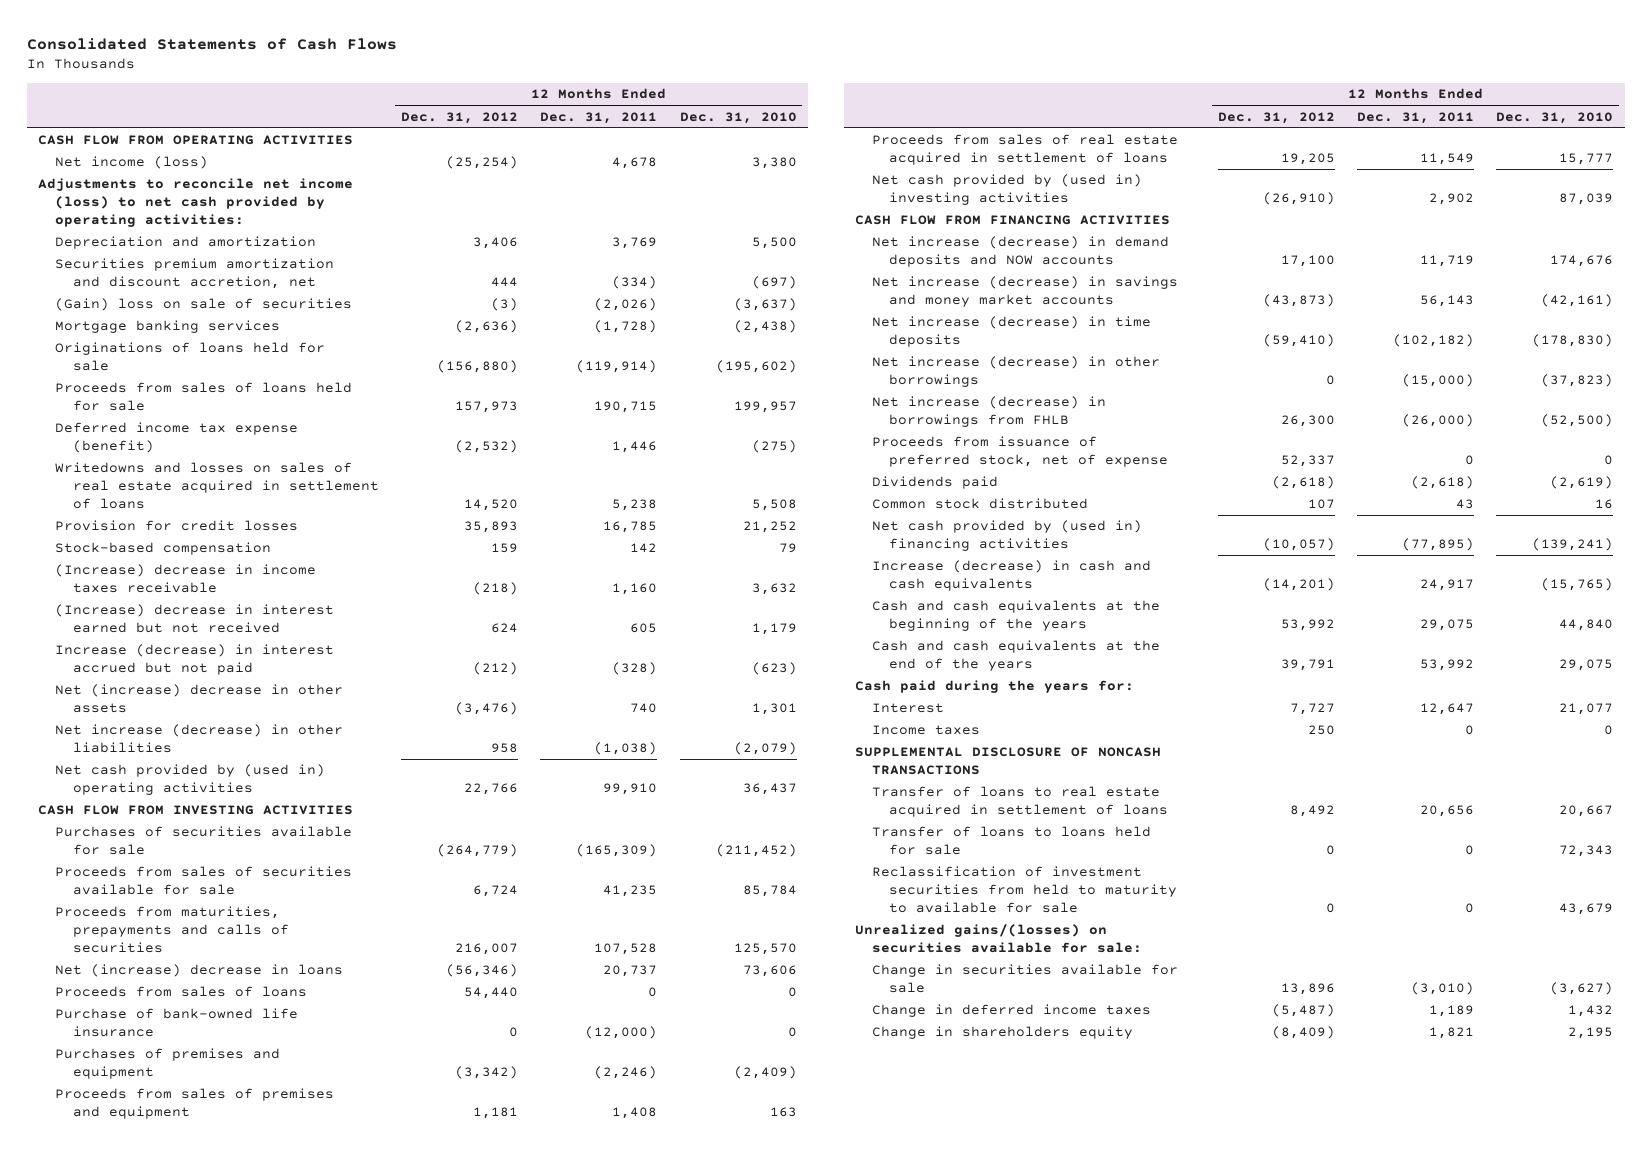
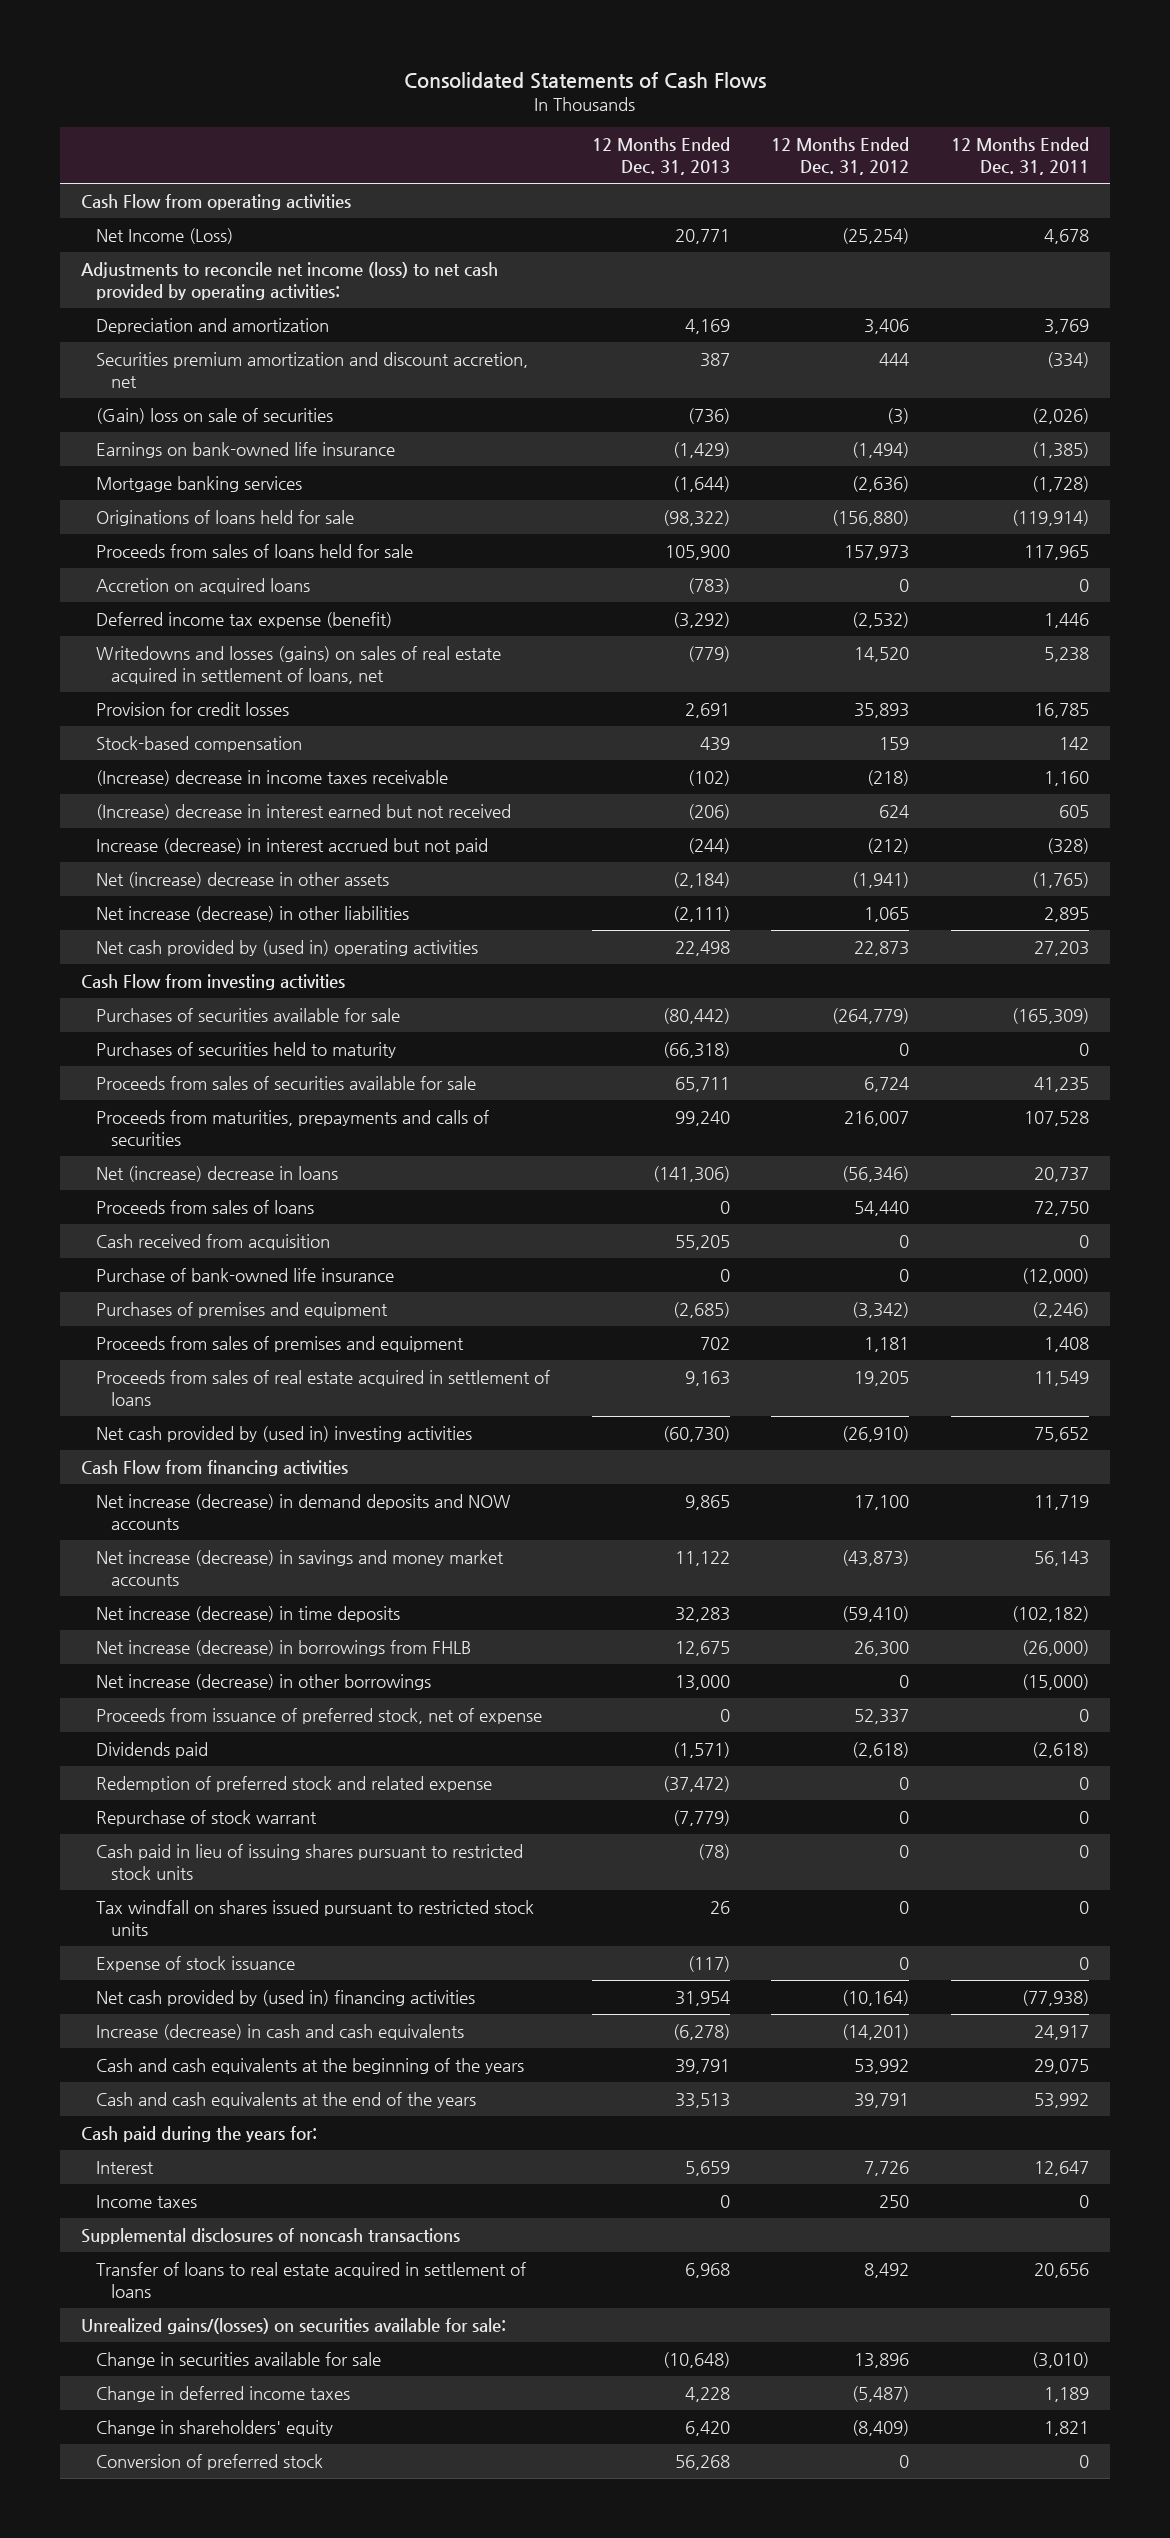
- | 12 Months Ended Dec. 31, 2012 | 12 Months Ended Dec. 31, 2011 | 12 Months Ended Dec. 31, 2010
+ | 12 Months Ended Dec. 31, 2013 | 12 Months Ended Dec. 31, 2012 | 12 Months Ended Dec. 31, 2011
- CASH FLOW FROM OPERATING ACTIVITIES
- Net income (loss) | (25,254) | 4,678 | 3,380
+ Cash Flow from operating activities
+ Net Income (Loss) | 20,771 | (25,254) | 4,678
+ Earnings on bank-owned life insurance | (1,429) | (1,494) | (1,385)
- Proceeds from sales of loans held for sale | 157,973 | 190,715 | 199,957
+ Proceeds from sales of loans held for sale | 105,900 | 157,973 | 117,965
+ Accretion on acquired loans | (783) | 0 | 0
- Writedowns and losses on sales of real estate acquired in settlement of loans | 14,520 | 5,238 | 5,508
+ Writedowns and losses (gains) on sales of real estate acquired in settlement of loans, net | (779) | 14,520 | 5,238
- Net (increase) decrease in other assets | (3,476) | 740 | 1,301
- Net increase (decrease) in other liabilities | 958 | (1,038) | (2,079)
- Net cash provided by (used in) operating activities | 22,766 | 99,910 | 36,437
- CASH FLOW FROM INVESTING ACTIVITIES
+ Net (increase) decrease in other assets | (2,184) | (1,941) | (1,765)
+ Net increase (decrease) in other liabilities | (2,111) | 1,065 | 2,895
+ Net cash provided by (used in) operating activities | 22,498 | 22,873 | 27,203
+ Cash Flow from investing activities
+ Purchases of securities held to maturity | (66,318) | 0 | 0
- Proceeds from sales of loans | 54,440 | 0 | 0
+ Proceeds from sales of loans | 0 | 54,440 | 72,750
+ Cash received from acquisition | 55,205 | 0 | 0
- Net cash provided by (used in) investing activities | (26,910) | 2,902 | 87,039
- CASH FLOW FROM FINANCING ACTIVITIES
+ Net cash provided by (used in) investing activities | (60,730) | (26,910) | 75,652
+ Cash Flow from financing activities
moved down: Net increase (decrease) in other borrowings | 13,000 | 0 | (15,000)
- Common stock distributed | 107 | 43 | 16
- Net cash provided by (used in) financing activities | (10,057) | (77,895) | (139,241)
+ Redemption of preferred stock and related expense | (37,472) | 0 | 0
+ Repurchase of stock warrant | (7,779) | 0 | 0
+ Cash paid in lieu of issuing shares pursuant to restricted stock units | (78) | 0 | 0
+ Tax windfall on shares issued pursuant to restricted stock units | 26 | 0 | 0
+ Expense of stock issuance | (117) | 0 | 0
+ Net cash provided by (used in) financing activities | 31,954 | (10,164) | (77,938)
- Interest | 7,727 | 12,647 | 21,077
+ Interest | 5,659 | 7,726 | 12,647
- SUPPLEMENTAL DISCLOSURE OF NONCASH TRANSACTIONS
+ Supplemental disclosures of noncash transactions
- Transfer of loans to loans held for sale | 0 | 0 | 72,343
- Reclassification of investment securities from held to maturity to available for sale | 0 | 0 | 43,679
- Change in shareholders equity | (8,409) | 1,821 | 2,195
+ Change in shareholders' equity | 6,420 | (8,409) | 1,821
+ Conversion of preferred stock | 56,268 | 0 | 0

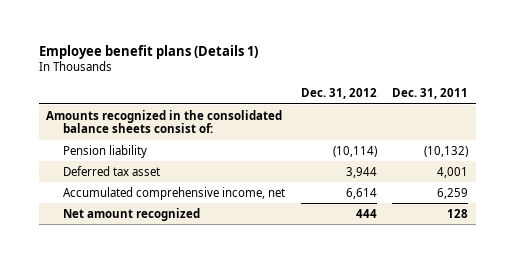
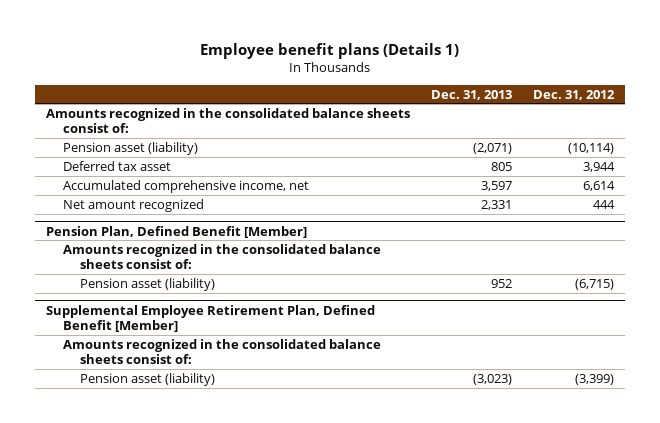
- | Dec. 31, 2012 | Dec. 31, 2011
+ | Dec. 31, 2013 | Dec. 31, 2012
- Pension liability | (10,114) | (10,132)
+ Pension asset (liability) | (2,071) | (10,114)
+ Pension Plan, Defined Benefit [Member]
+ Amounts recognized in the consolidated balance sheets consist of:
+ Pension asset (liability) | 952 | (6,715)
+ Supplemental Employee Retirement Plan, Defined Benefit [Member]
+ Amounts recognized in the consolidated balance sheets consist of:
+ Pension asset (liability) | (3,023) | (3,399)

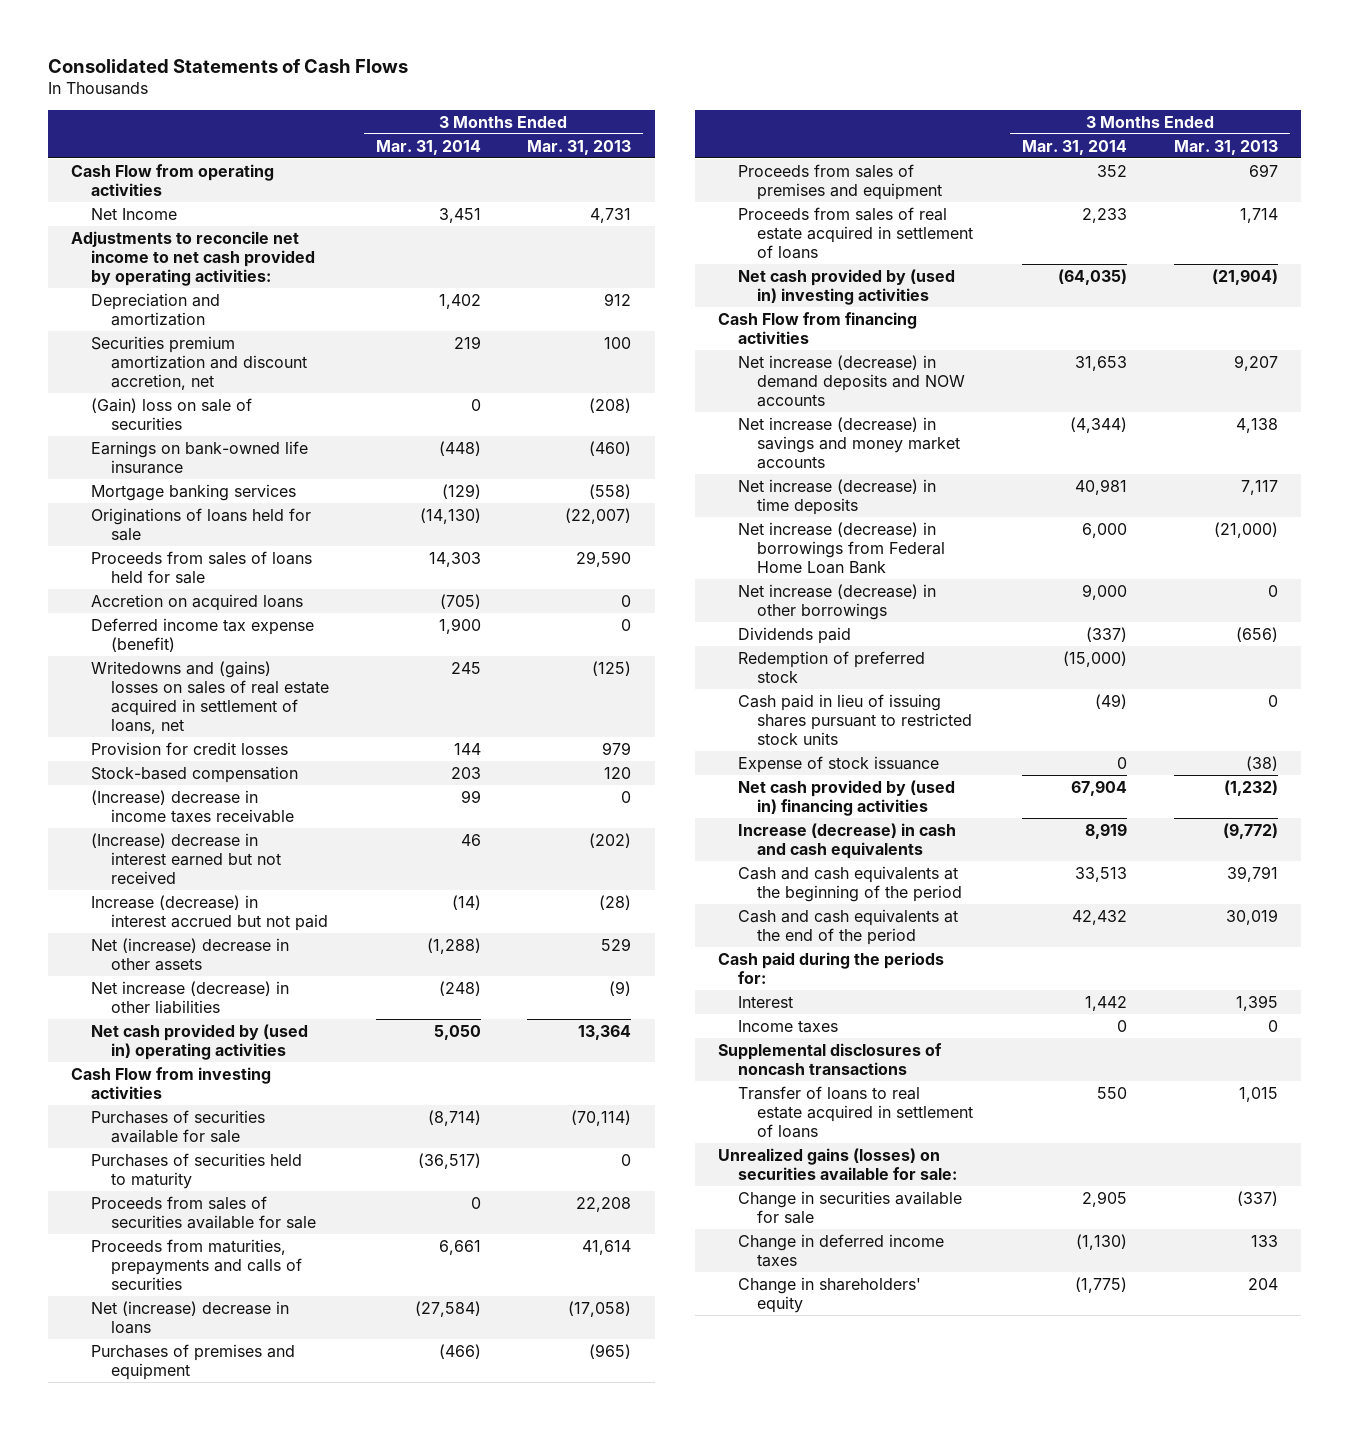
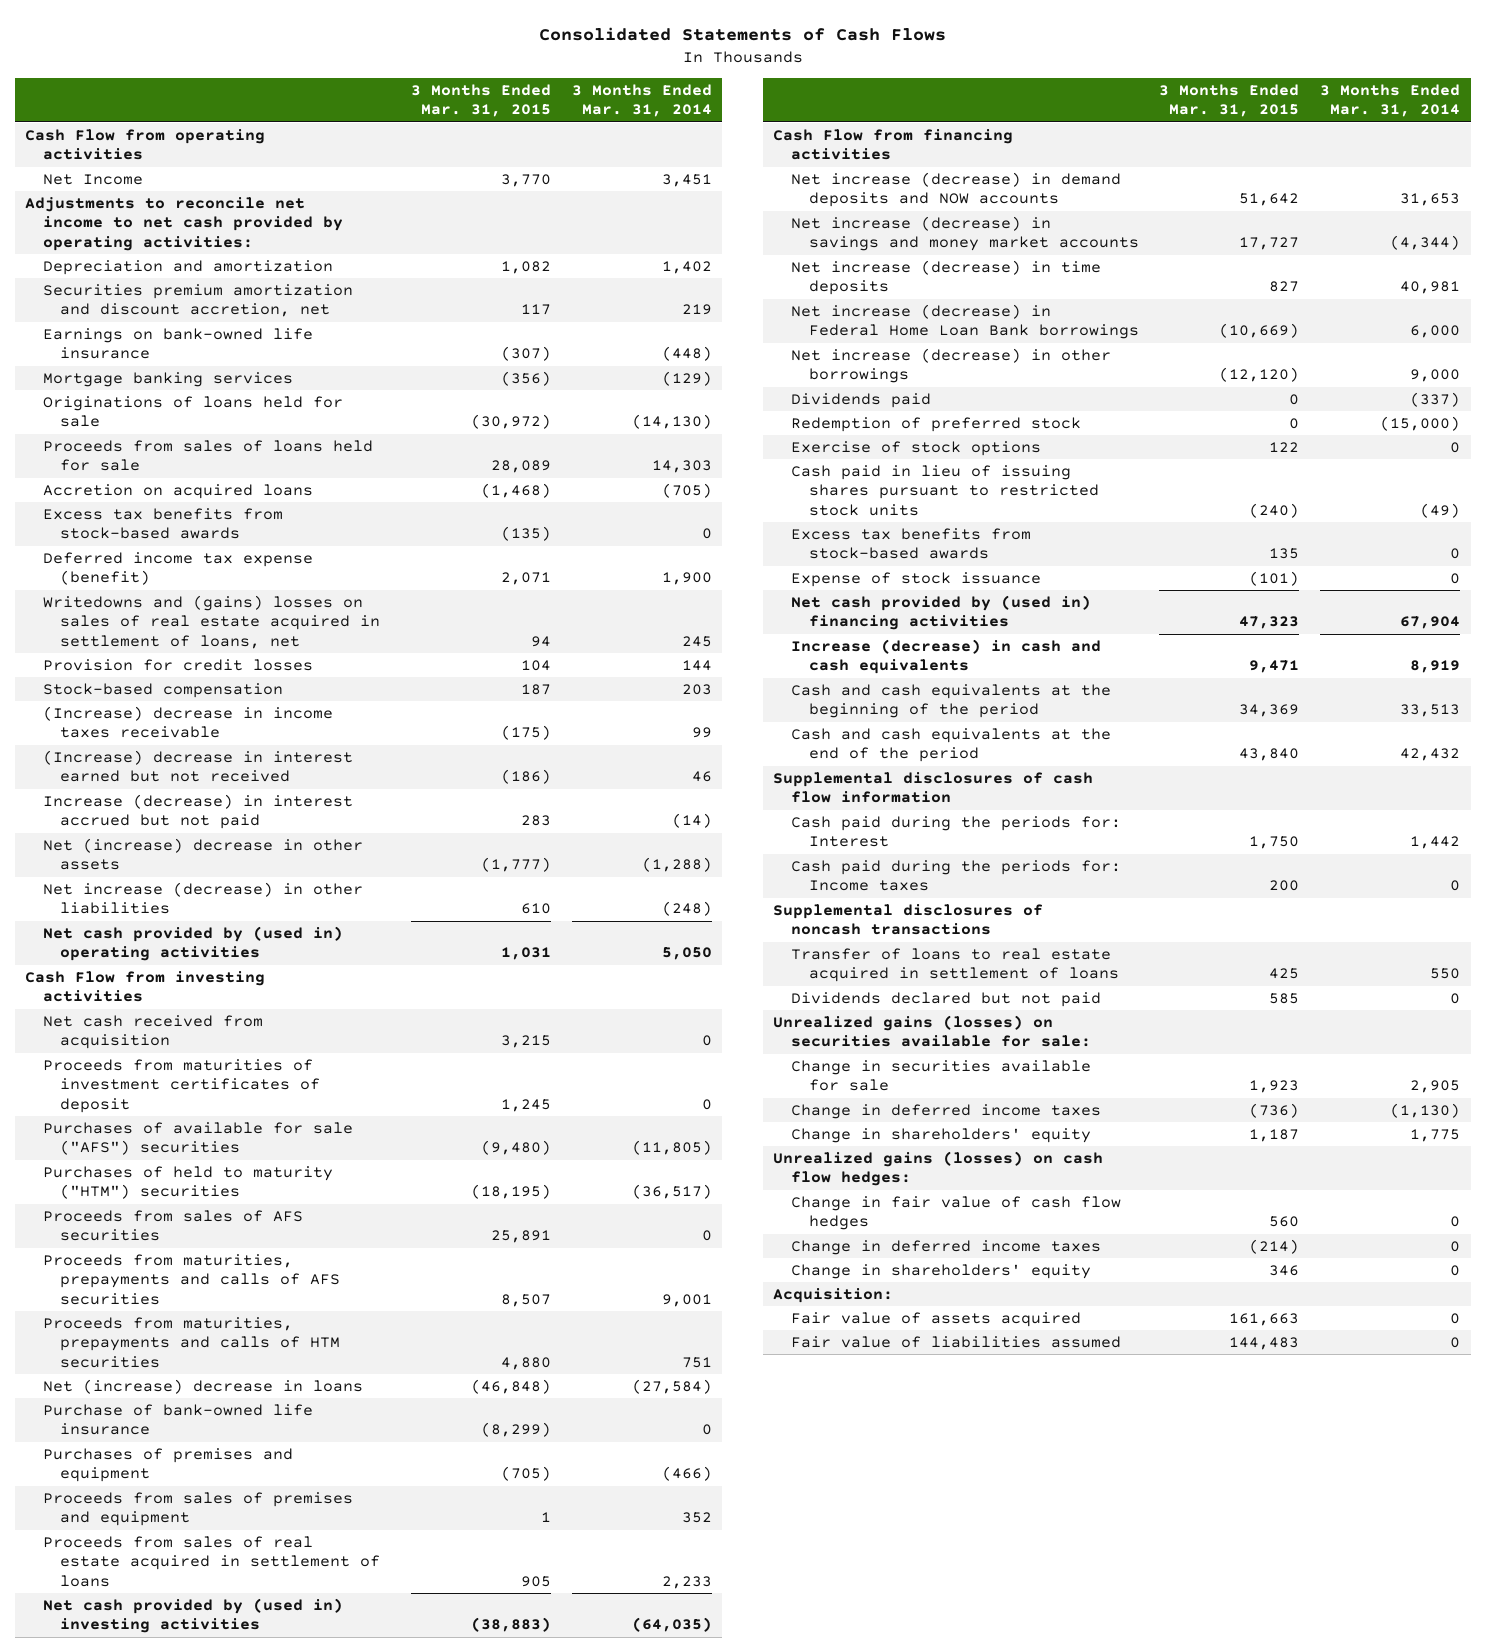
- | 3 Months Ended Mar. 31, 2014 | 3 Months Ended Mar. 31, 2013
+ | 3 Months Ended Mar. 31, 2015 | 3 Months Ended Mar. 31, 2014
- (Gain) loss on sale of securities | 0 | (208)
+ Excess tax benefits from stock-based awards | (135) | 0
- Purchases of securities available for sale | (8,714) | (70,114)
- Purchases of securities held to maturity | (36,517) | 0
- Proceeds from sales of securities available for sale | 0 | 22,208
- Proceeds from maturities, prepayments and calls of securities | 6,661 | 41,614
+ Net cash received from acquisition | 3,215 | 0
+ Proceeds from maturities of investment certificates of deposit | 1,245 | 0
+ Purchases of available for sale ("AFS") securities | (9,480) | (11,805)
+ Purchases of held to maturity ("HTM") securities | (18,195) | (36,517)
+ Proceeds from sales of AFS securities | 25,891 | 0
+ Proceeds from maturities, prepayments and calls of AFS securities | 8,507 | 9,001
+ Proceeds from maturities, prepayments and calls of HTM securities | 4,880 | 751
+ Purchase of bank-owned life insurance | (8,299) | 0
- Net increase (decrease) in borrowings from Federal Home Loan Bank | 6,000 | (21,000)
+ Net increase (decrease) in Federal Home Loan Bank borrowings | (10,669) | 6,000
+ Exercise of stock options | 122 | 0
+ Excess tax benefits from stock-based awards | 135 | 0
- Cash paid during the periods for:
- Interest | 1,442 | 1,395
- Income taxes | 0 | 0
+ Supplemental disclosures of cash flow information
+ Cash paid during the periods for: Interest | 1,750 | 1,442
+ Cash paid during the periods for: Income taxes | 200 | 0
+ Dividends declared but not paid | 585 | 0
- Change in shareholders' equity | (1,775) | 204
+ Change in shareholders' equity | 1,187 | 1,775
+ Unrealized gains (losses) on cash flow hedges:
+ Change in fair value of cash flow hedges | 560 | 0
+ Change in deferred income taxes | (214) | 0
+ Change in shareholders' equity | 346 | 0
+ Acquisition:
+ Fair value of assets acquired | 161,663 | 0
+ Fair value of liabilities assumed | 144,483 | 0

